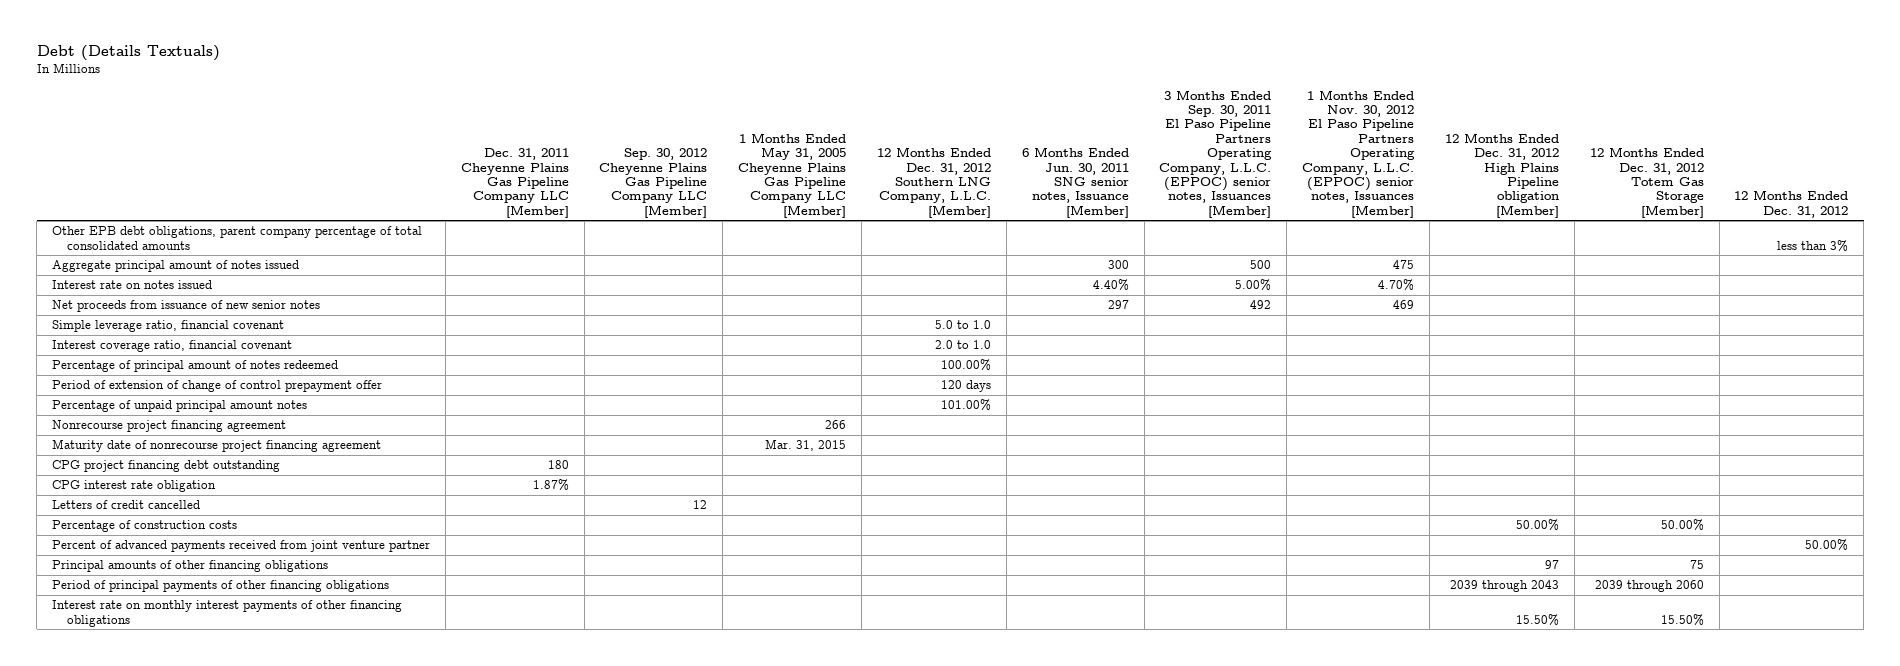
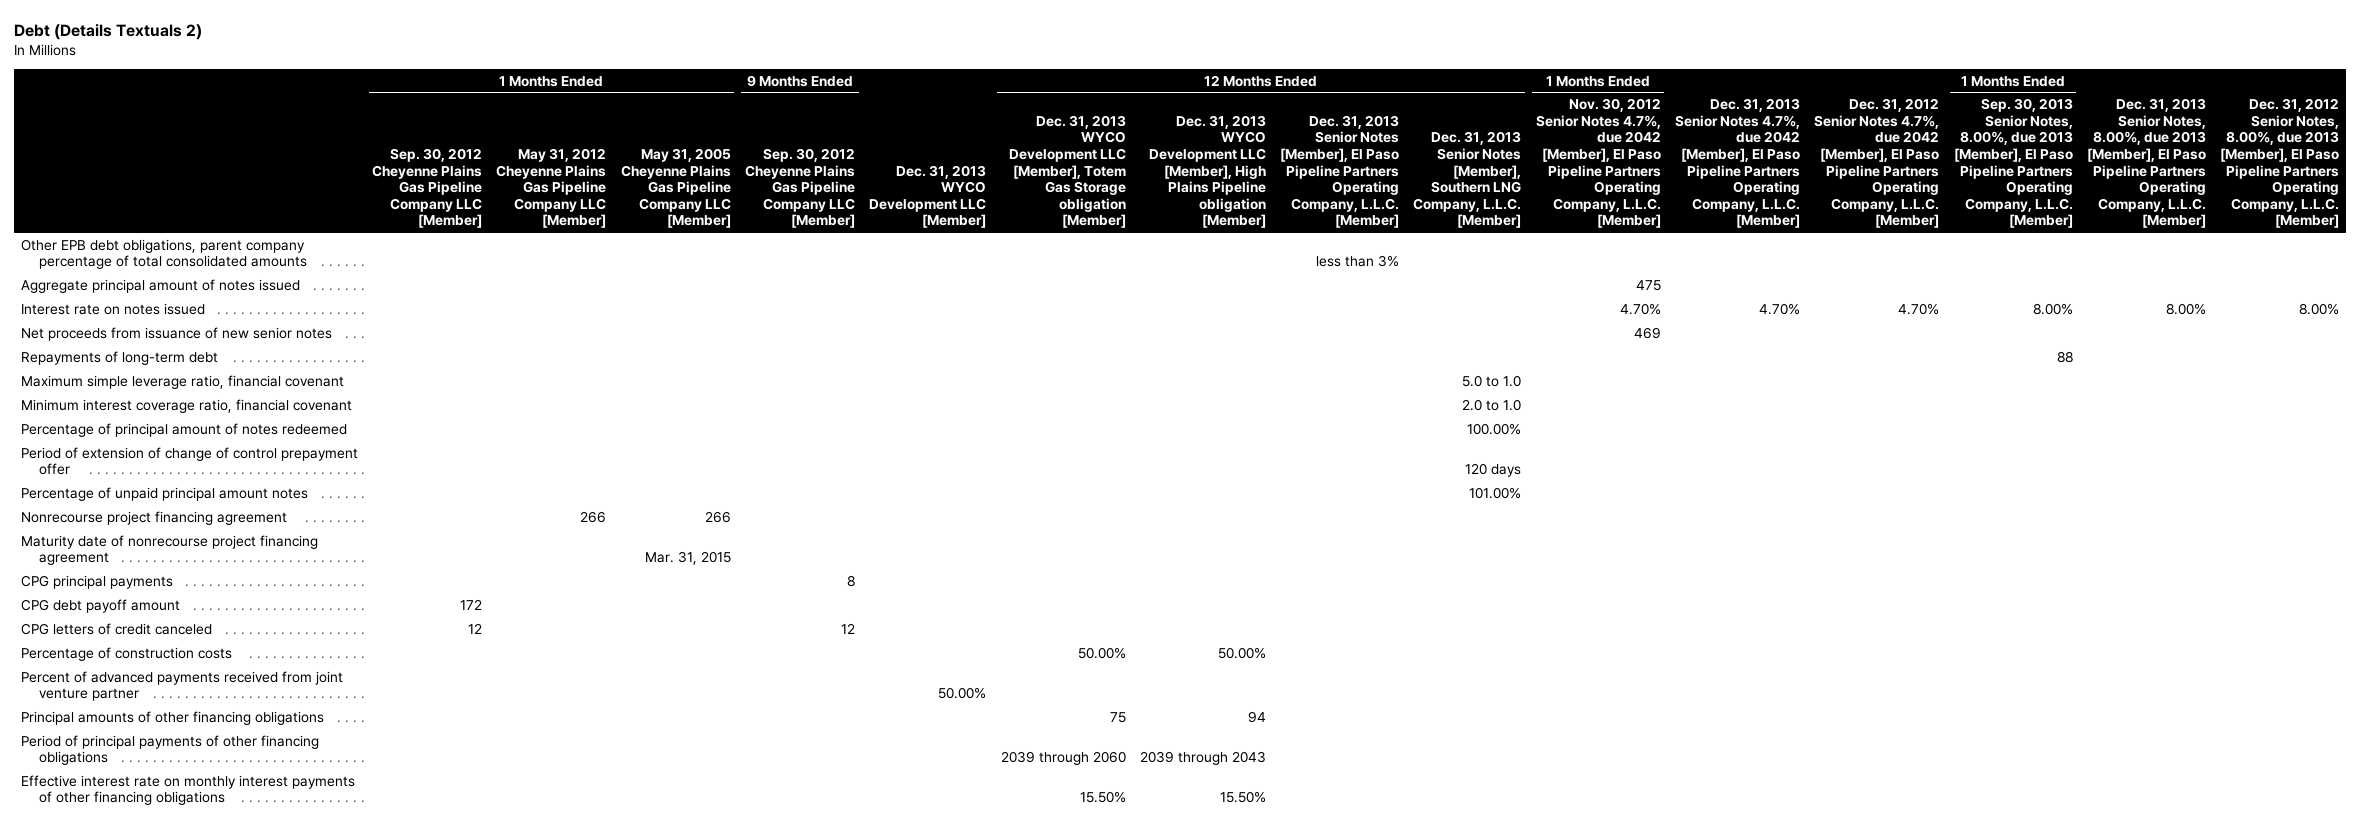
- Debt (Details Textuals)
+ Debt (Details Textuals 2)
- | Dec. 31, 2011 Cheyenne Plains Gas Pipeline Company LLC [Member] | Sep. 30, 2012 Cheyenne Plains Gas Pipeline Company LLC [Member] | 1 Months Ended May 31, 2005 Cheyenne Plains Gas Pipeline Company LLC [Member] | 12 Months Ended Dec. 31, 2012 Southern LNG Company, L.L.C. [Member] | 6 Months Ended Jun. 30, 2011 SNG senior notes, Issuance [Member] | 3 Months Ended Sep. 30, 2011 El Paso Pipeline Partners Operating Company, L.L.C. (EPPOC) senior notes, Issuances [Member] | 1 Months Ended Nov. 30, 2012 El Paso Pipeline Partners Operating Company, L.L.C. (EPPOC) senior notes, Issuances [Member] | 12 Months Ended Dec. 31, 2012 High Plains Pipeline obligation [Member] | 12 Months Ended Dec. 31, 2012 Totem Gas Storage [Member] | 12 Months Ended Dec. 31, 2012
+ | 1 Months Ended Sep. 30, 2012 Cheyenne Plains Gas Pipeline Company LLC [Member] | 1 Months Ended May 31, 2012 Cheyenne Plains Gas Pipeline Company LLC [Member] | 1 Months Ended May 31, 2005 Cheyenne Plains Gas Pipeline Company LLC [Member] | 9 Months Ended Sep. 30, 2012 Cheyenne Plains Gas Pipeline Company LLC [Member] | Dec. 31, 2013 WYCO Development LLC [Member] | 12 Months Ended Dec. 31, 2013 WYCO Development LLC [Member], Totem Gas Storage obligation [Member] | 12 Months Ended Dec. 31, 2013 WYCO Development LLC [Member], High Plains Pipeline obligation [Member] | 12 Months Ended Dec. 31, 2013 Senior Notes [Member], El Paso Pipeline Partners Operating Company, L.L.C. [Member] | 12 Months Ended Dec. 31, 2013 Senior Notes [Member], Southern LNG Company, L.L.C. [Member] | 1 Months Ended Nov. 30, 2012 Senior Notes 4.7%, due 2042 [Member], El Paso Pipeline Partners Operating Company, L.L.C. [Member] | Dec. 31, 2013 Senior Notes 4.7%, due 2042 [Member], El Paso Pipeline Partners Operating Company, L.L.C. [Member] | Dec. 31, 2012 Senior Notes 4.7%, due 2042 [Member], El Paso Pipeline Partners Operating Company, L.L.C. [Member] | 1 Months Ended Sep. 30, 2013 Senior Notes, 8.00%, due 2013 [Member], El Paso Pipeline Partners Operating Company, L.L.C. [Member] | Dec. 31, 2013 Senior Notes, 8.00%, due 2013 [Member], El Paso Pipeline Partners Operating Company, L.L.C. [Member] | Dec. 31, 2012 Senior Notes, 8.00%, due 2013 [Member], El Paso Pipeline Partners Operating Company, L.L.C. [Member]
- Simple leverage ratio, financial covenant | | | | 5.0 to 1.0 | | | | | |
- Interest coverage ratio, financial covenant | | | | 2.0 to 1.0 | | | | | |
+ Repayments of long-term debt | | | | | | | | | | | | | 88 | |
+ Maximum simple leverage ratio, financial covenant | | | | | | | | | 5.0 to 1.0 | | | | | |
+ Minimum interest coverage ratio, financial covenant | | | | | | | | | 2.0 to 1.0 | | | | | |
- CPG project financing debt outstanding | 180 | | | | | | | | |
- CPG interest rate obligation | 1.87% | | | | | | | | |
- Letters of credit cancelled | | 12 | | | | | | | |
+ CPG principal payments | | | | 8 | | | | | | | | | | |
+ CPG debt payoff amount | 172 | | | | | | | | | | | | | |
+ CPG letters of credit canceled | 12 | | | 12 | | | | | | | | | | |
- Interest rate on monthly interest payments of other financing obligations | | | | | | | | 15.50% | 15.50% |
+ Effective interest rate on monthly interest payments of other financing obligations | | | | | | 15.50% | 15.50% | | | | | | | |

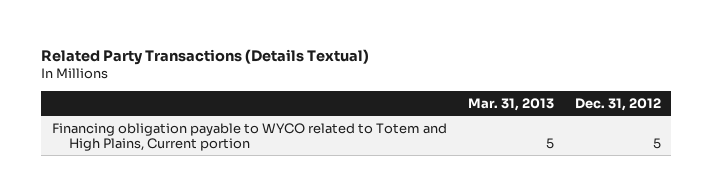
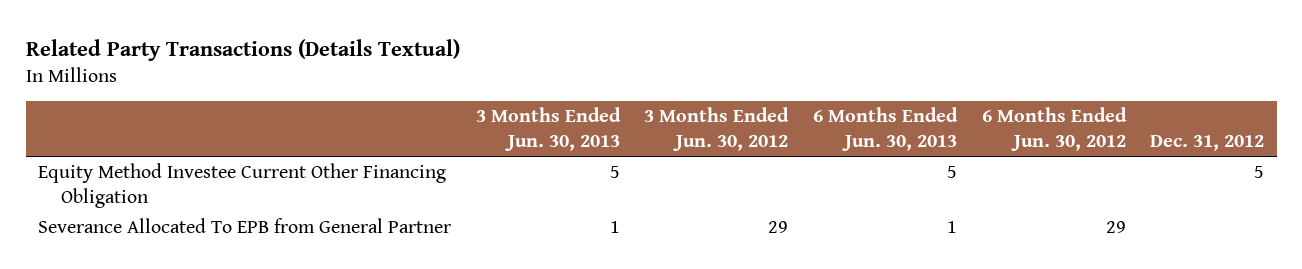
- | Mar. 31, 2013 | Dec. 31, 2012
+ | 3 Months Ended Jun. 30, 2013 | 3 Months Ended Jun. 30, 2012 | 6 Months Ended Jun. 30, 2013 | 6 Months Ended Jun. 30, 2012 | Dec. 31, 2012
- Financing obligation payable to WYCO related to Totem and High Plains, Current portion | 5 | 5
+ Equity Method Investee Current Other Financing Obligation | 5 | | 5 | | 5
+ Severance Allocated To EPB from General Partner | 1 | 29 | 1 | 29 |

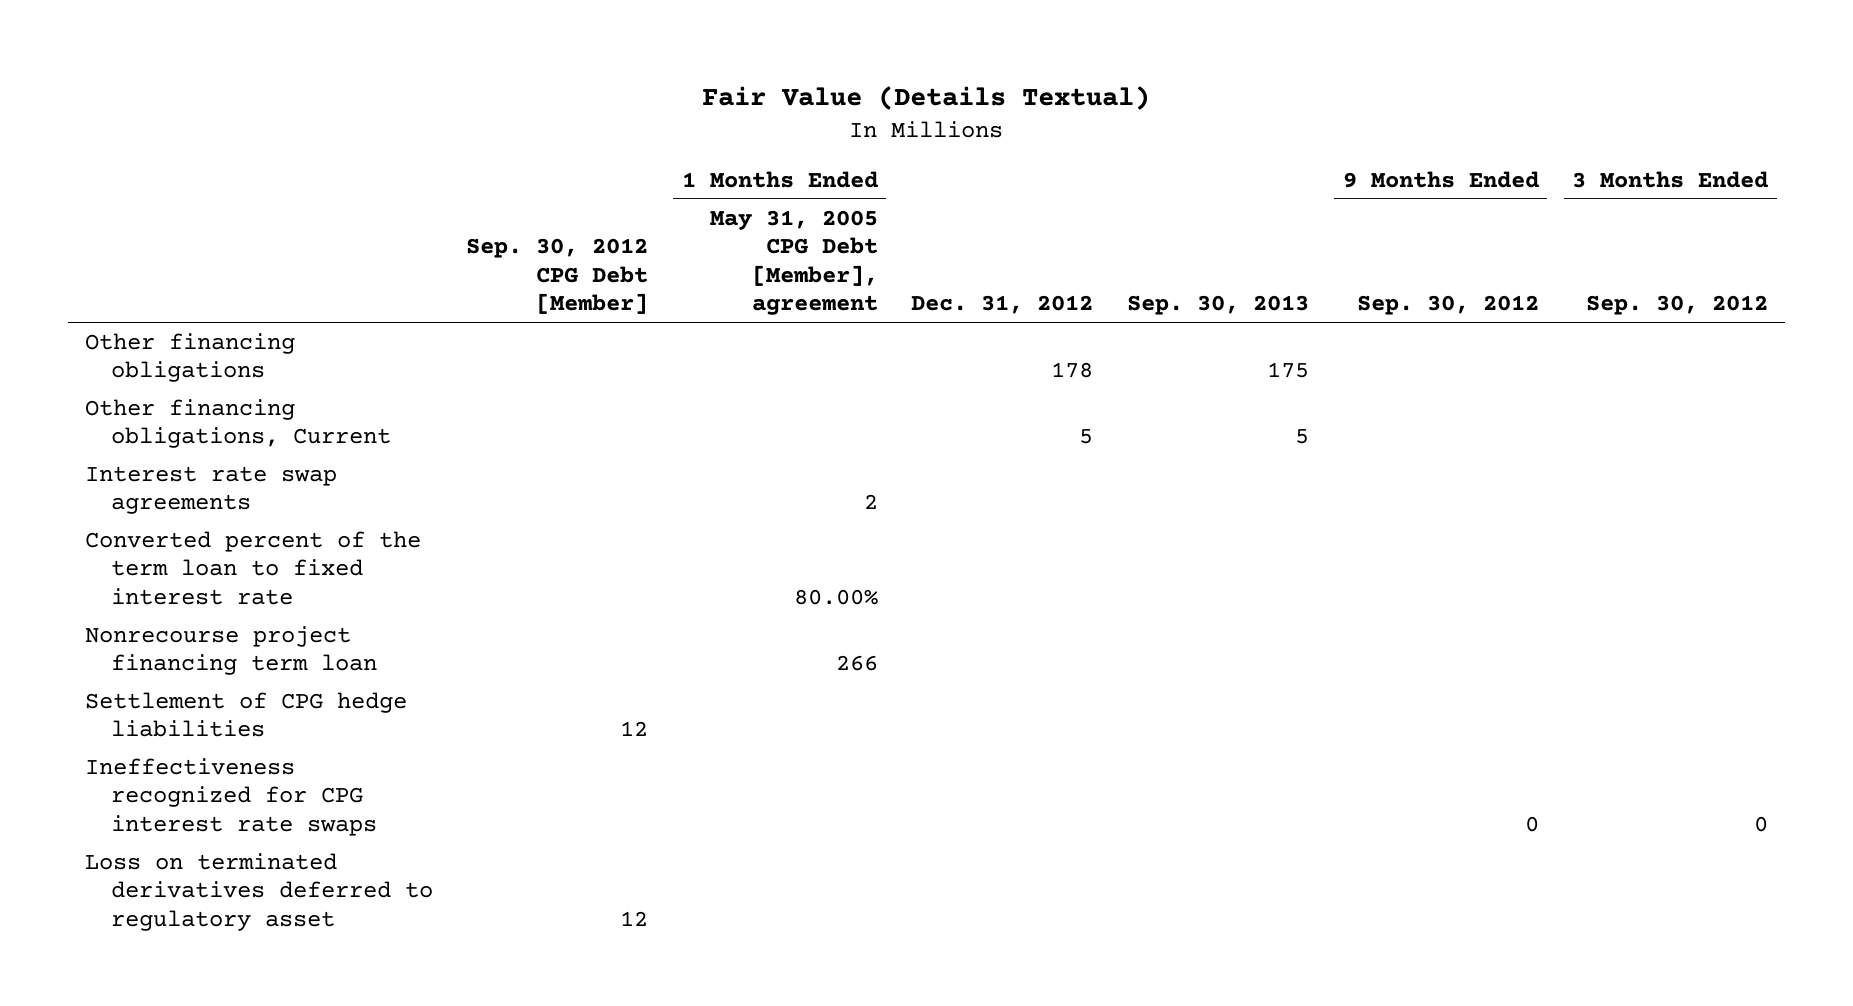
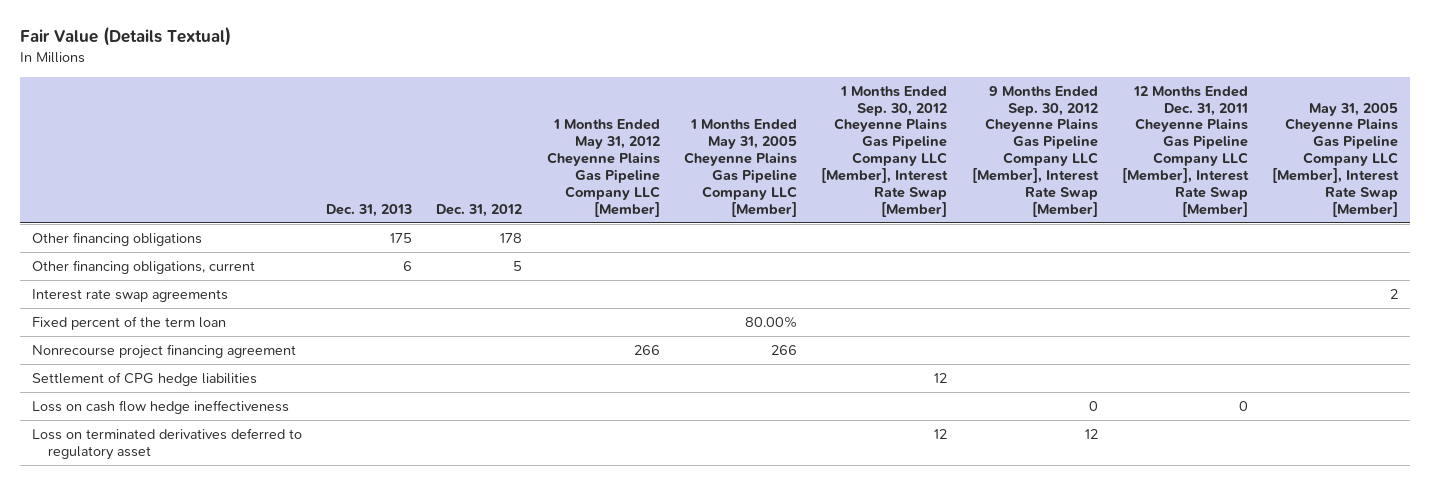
- | Sep. 30, 2012 CPG Debt [Member] | 1 Months Ended May 31, 2005 CPG Debt [Member], agreement | Dec. 31, 2012 | Sep. 30, 2013 | 9 Months Ended Sep. 30, 2012 | 3 Months Ended Sep. 30, 2012
+ | Dec. 31, 2013 | Dec. 31, 2012 | 1 Months Ended May 31, 2012 Cheyenne Plains Gas Pipeline Company LLC [Member] | 1 Months Ended May 31, 2005 Cheyenne Plains Gas Pipeline Company LLC [Member] | 1 Months Ended Sep. 30, 2012 Cheyenne Plains Gas Pipeline Company LLC [Member], Interest Rate Swap [Member] | 9 Months Ended Sep. 30, 2012 Cheyenne Plains Gas Pipeline Company LLC [Member], Interest Rate Swap [Member] | 12 Months Ended Dec. 31, 2011 Cheyenne Plains Gas Pipeline Company LLC [Member], Interest Rate Swap [Member] | May 31, 2005 Cheyenne Plains Gas Pipeline Company LLC [Member], Interest Rate Swap [Member]
- Other financing obligations, Current | | | 5 | 5 | |
+ Other financing obligations, current | 6 | 5 | | | | | |
- Converted percent of the term loan to fixed interest rate | | 80.00% | | | |
- Nonrecourse project financing term loan | | 266 | | | |
+ Fixed percent of the term loan | | | | 80.00% | | | |
+ Nonrecourse project financing agreement | | | 266 | 266 | | | |
- Ineffectiveness recognized for CPG interest rate swaps | | | | | 0 | 0
+ Loss on cash flow hedge ineffectiveness | | | | | | 0 | 0 |

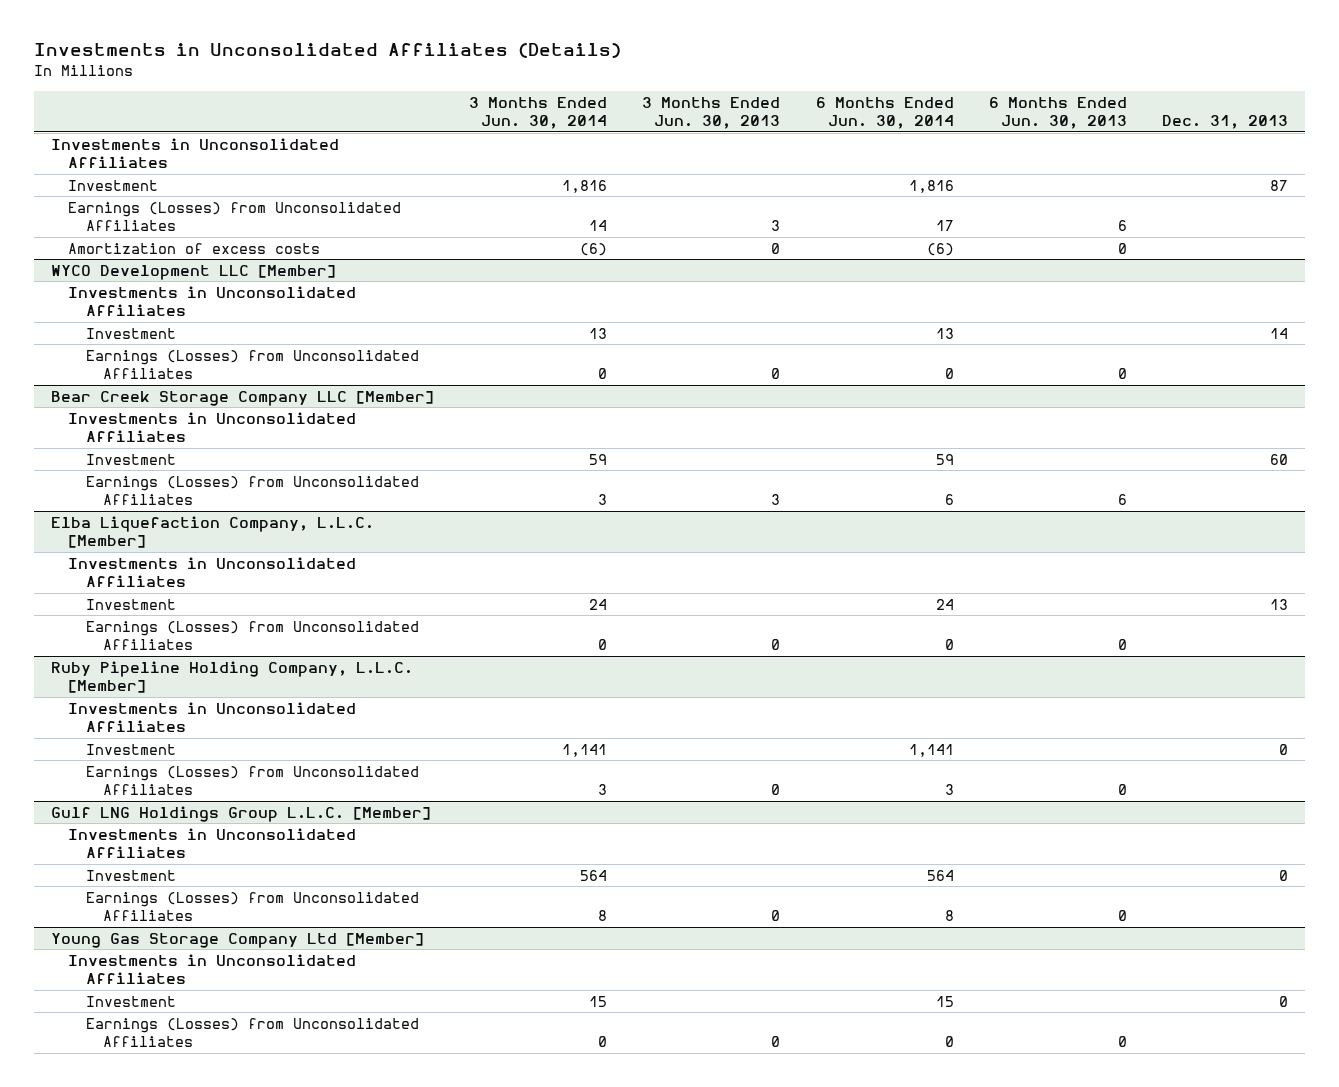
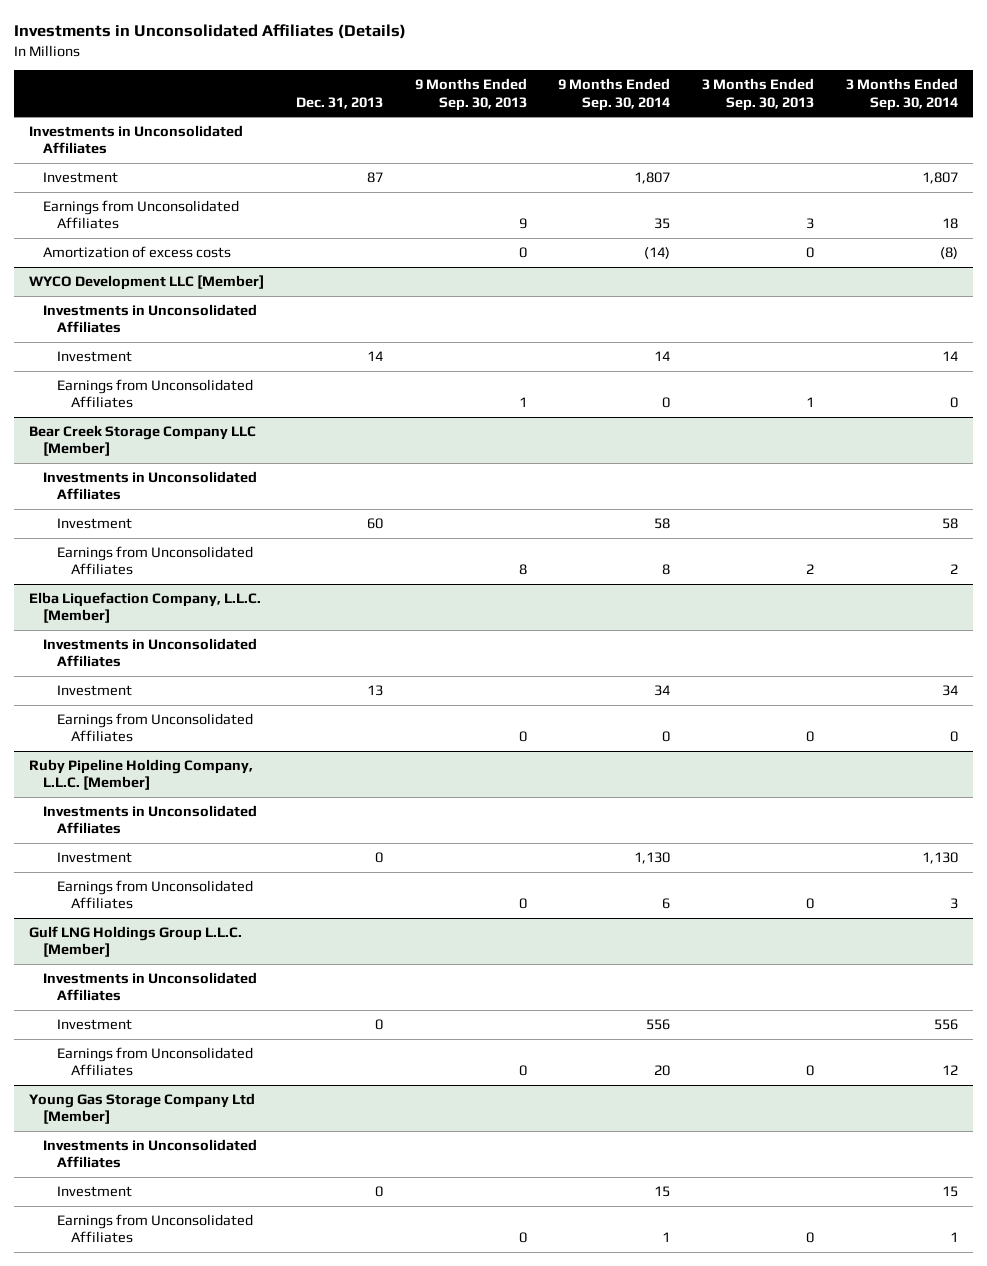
- | 3 Months Ended Jun. 30, 2014 | 3 Months Ended Jun. 30, 2013 | 6 Months Ended Jun. 30, 2014 | 6 Months Ended Jun. 30, 2013 | Dec. 31, 2013
+ | Dec. 31, 2013 | 9 Months Ended Sep. 30, 2013 | 9 Months Ended Sep. 30, 2014 | 3 Months Ended Sep. 30, 2013 | 3 Months Ended Sep. 30, 2014
- Earnings (Losses) from Unconsolidated Affiliates | 14 | 3 | 17 | 6 |
+ Earnings from Unconsolidated Affiliates | | 9 | 35 | 3 | 18
@ WYCO Development LLC [Member]
- Earnings (Losses) from Unconsolidated Affiliates | 0 | 0 | 0 | 0 |
+ Earnings from Unconsolidated Affiliates | | 1 | 0 | 1 | 0
@ Bear Creek Storage Company LLC [Member]
- Earnings (Losses) from Unconsolidated Affiliates | 3 | 3 | 6 | 6 |
+ Earnings from Unconsolidated Affiliates | | 8 | 8 | 2 | 2
@ Elba Liquefaction Company, L.L.C. [Member]
- Earnings (Losses) from Unconsolidated Affiliates | 0 | 0 | 0 | 0 |
+ Earnings from Unconsolidated Affiliates | | 0 | 0 | 0 | 0
@ Ruby Pipeline Holding Company, L.L.C. [Member]
- Earnings (Losses) from Unconsolidated Affiliates | 3 | 0 | 3 | 0 |
+ Earnings from Unconsolidated Affiliates | | 0 | 6 | 0 | 3
@ Gulf LNG Holdings Group L.L.C. [Member]
- Earnings (Losses) from Unconsolidated Affiliates | 8 | 0 | 8 | 0 |
+ Earnings from Unconsolidated Affiliates | | 0 | 20 | 0 | 12
@ Young Gas Storage Company Ltd [Member]
- Earnings (Losses) from Unconsolidated Affiliates | 0 | 0 | 0 | 0 |
+ Earnings from Unconsolidated Affiliates | | 0 | 1 | 0 | 1

